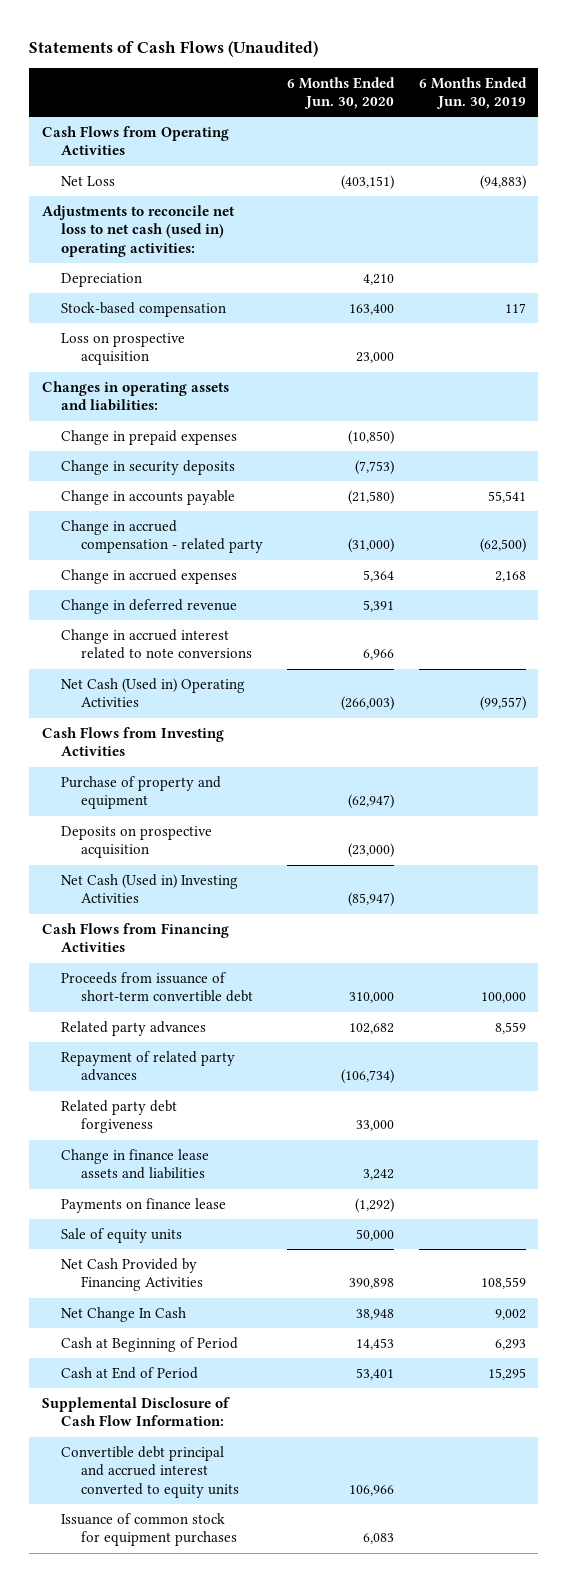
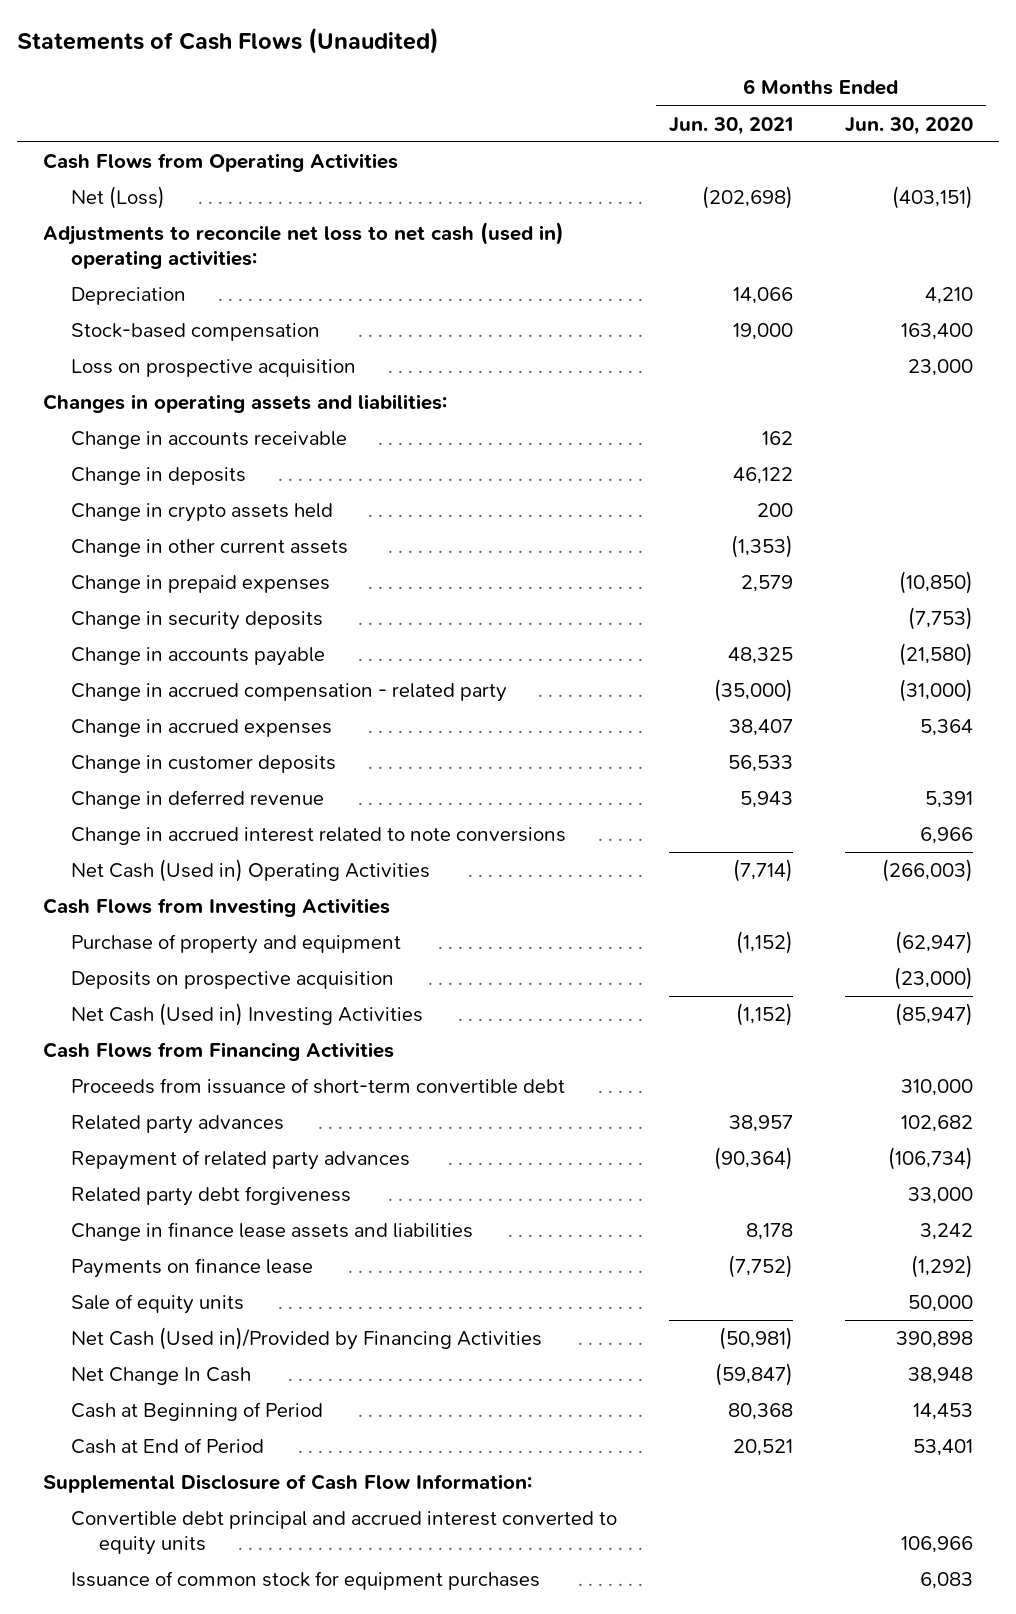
- | 6 Months Ended Jun. 30, 2020 | 6 Months Ended Jun. 30, 2019
+ | 6 Months Ended Jun. 30, 2021 | 6 Months Ended Jun. 30, 2020
- Net Loss | (403,151) | (94,883)
+ Net (Loss) | (202,698) | (403,151)
+ Change in accounts receivable | 162 |
+ Change in deposits | 46,122 |
+ Change in crypto assets held | 200 |
+ Change in other current assets | (1,353) |
+ Change in customer deposits | 56,533 |
- Net Cash Provided by Financing Activities | 390,898 | 108,559
+ Net Cash (Used in)/Provided by Financing Activities | (50,981) | 390,898

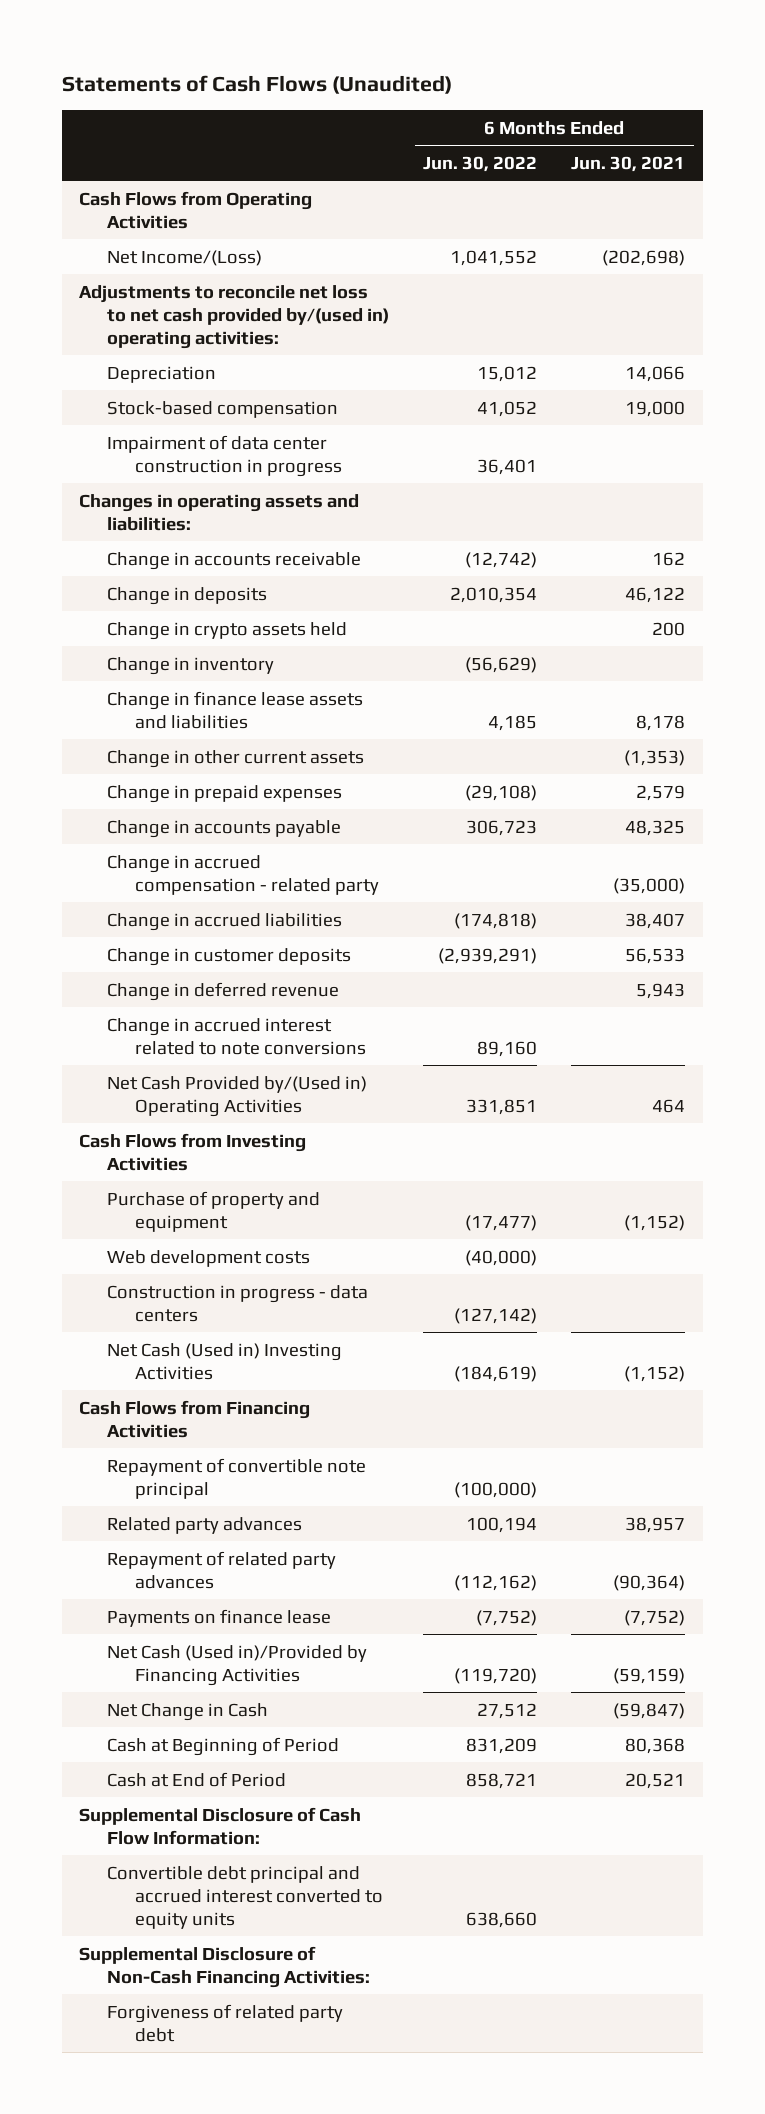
- | 6 Months Ended Jun. 30, 2021 | 6 Months Ended Jun. 30, 2020
+ | 6 Months Ended Jun. 30, 2022 | 6 Months Ended Jun. 30, 2021
- Net (Loss) | (202,698) | (403,151)
- Adjustments to reconcile net loss to net cash (used in) operating activities:
+ Net Income/(Loss) | 1,041,552 | (202,698)
+ Adjustments to reconcile net loss to net cash provided by/(used in) operating activities:
- Loss on prospective acquisition | | 23,000
+ Impairment of data center construction in progress | 36,401 |
+ Change in inventory | (56,629) |
moved up: Change in finance lease assets and liabilities | 4,185 | 8,178
- Change in security deposits | | (7,753)
- Change in accrued expenses | 38,407 | 5,364
+ Change in accrued liabilities | (174,818) | 38,407
- Net Cash (Used in) Operating Activities | (7,714) | (266,003)
+ Net Cash Provided by/(Used in) Operating Activities | 331,851 | 464
- Deposits on prospective acquisition | | (23,000)
+ Web development costs | (40,000) |
+ Construction in progress - data centers | (127,142) |
- Proceeds from issuance of short-term convertible debt | | 310,000
+ Repayment of convertible note principal | (100,000) |
- Related party debt forgiveness | | 33,000
- Sale of equity units | | 50,000
- Net Cash (Used in)/Provided by Financing Activities | (50,981) | 390,898
- Net Change In Cash | (59,847) | 38,948
+ Net Cash (Used in)/Provided by Financing Activities | (119,720) | (59,159)
+ Net Change in Cash | 27,512 | (59,847)
- Issuance of common stock for equipment purchases | | 6,083
+ Supplemental Disclosure of Non-Cash Financing Activities:
+ Forgiveness of related party debt

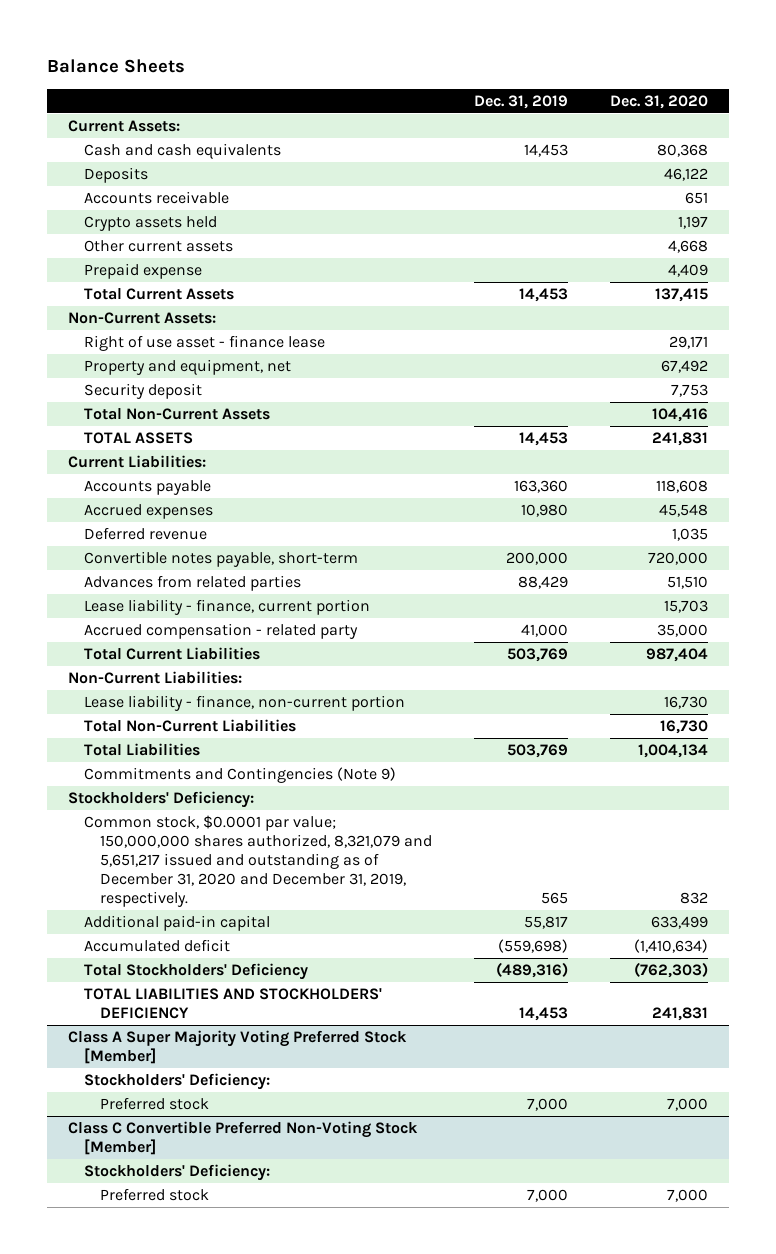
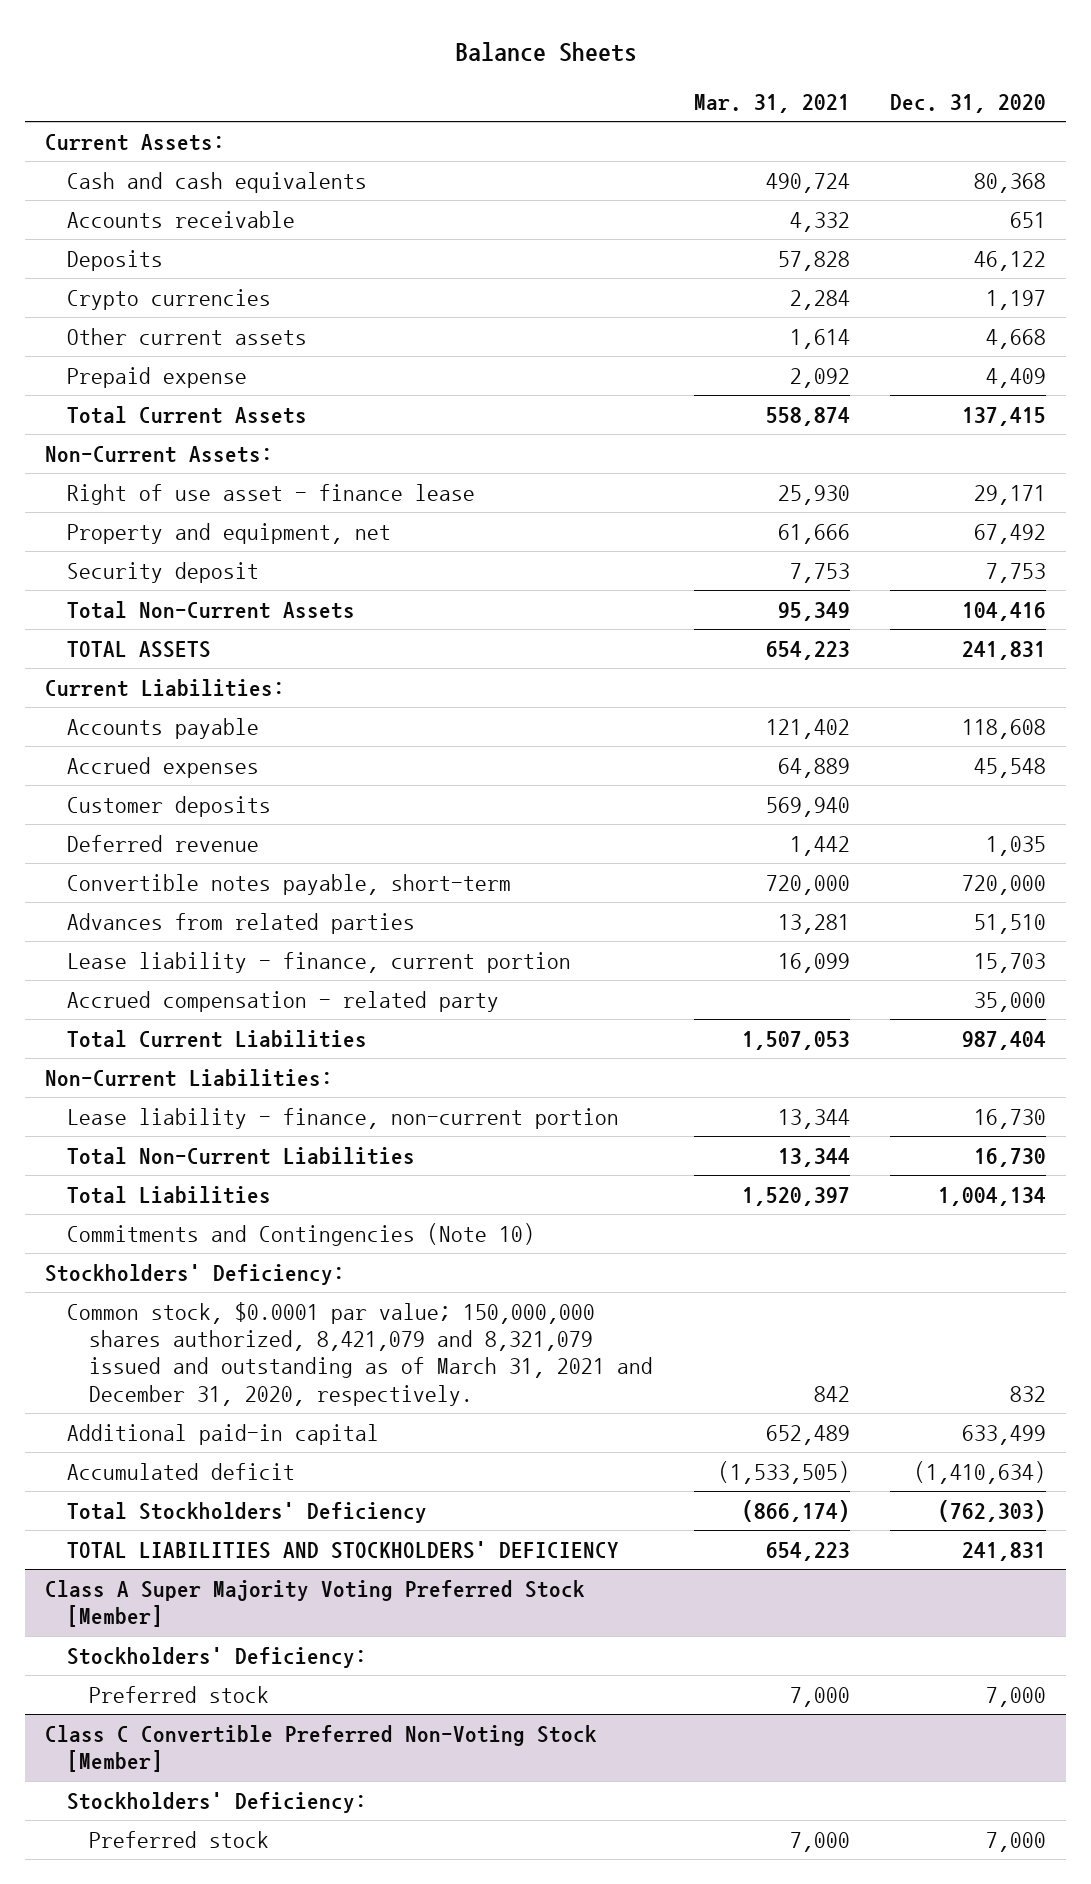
- | Dec. 31, 2019 | Dec. 31, 2020
+ | Mar. 31, 2021 | Dec. 31, 2020
- Crypto assets held | | 1,197
moved down: Deposits | 57,828 | 46,122
+ Crypto currencies | 2,284 | 1,197
+ Customer deposits | 569,940 |
- Commitments and Contingencies (Note 9)
+ Commitments and Contingencies (Note 10)
- Common stock, $0.0001 par value; 150,000,000 shares authorized, 8,321,079 and 5,651,217 issued and outstanding as of December 31, 2020 and December 31, 2019, respectively. | 565 | 832
+ Common stock, $0.0001 par value; 150,000,000 shares authorized, 8,421,079 and 8,321,079 issued and outstanding as of March 31, 2021 and December 31, 2020, respectively. | 842 | 832

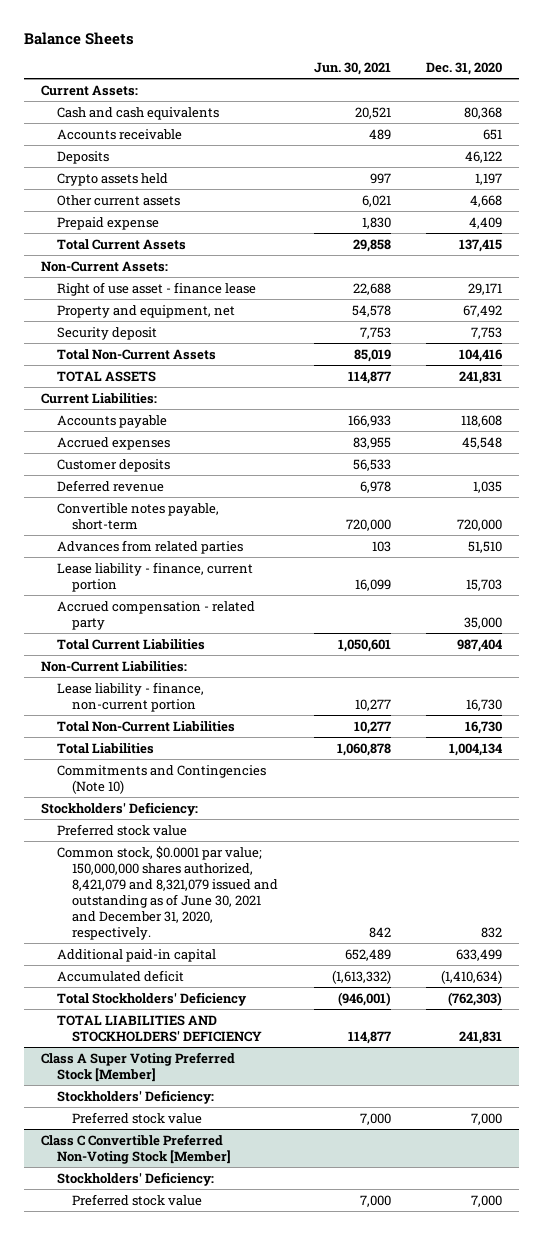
- | Mar. 31, 2021 | Dec. 31, 2020
+ | Jun. 30, 2021 | Dec. 31, 2020
- Crypto currencies | 2,284 | 1,197
+ Crypto assets held | 997 | 1,197
- Common stock, $0.0001 par value; 150,000,000 shares authorized, 8,421,079 and 8,321,079 issued and outstanding as of March 31, 2021 and December 31, 2020, respectively. | 842 | 832
+ Preferred stock value
+ Common stock, $0.0001 par value; 150,000,000 shares authorized, 8,421,079 and 8,321,079 issued and outstanding as of June 30, 2021 and December 31, 2020, respectively. | 842 | 832
- Class A Super Majority Voting Preferred Stock [Member]
+ Class A Super Voting Preferred Stock [Member]
- Preferred stock | 7,000 | 7,000
+ Preferred stock value | 7,000 | 7,000
@ Class C Convertible Preferred Non-Voting Stock [Member]
- Preferred stock | 7,000 | 7,000
+ Preferred stock value | 7,000 | 7,000

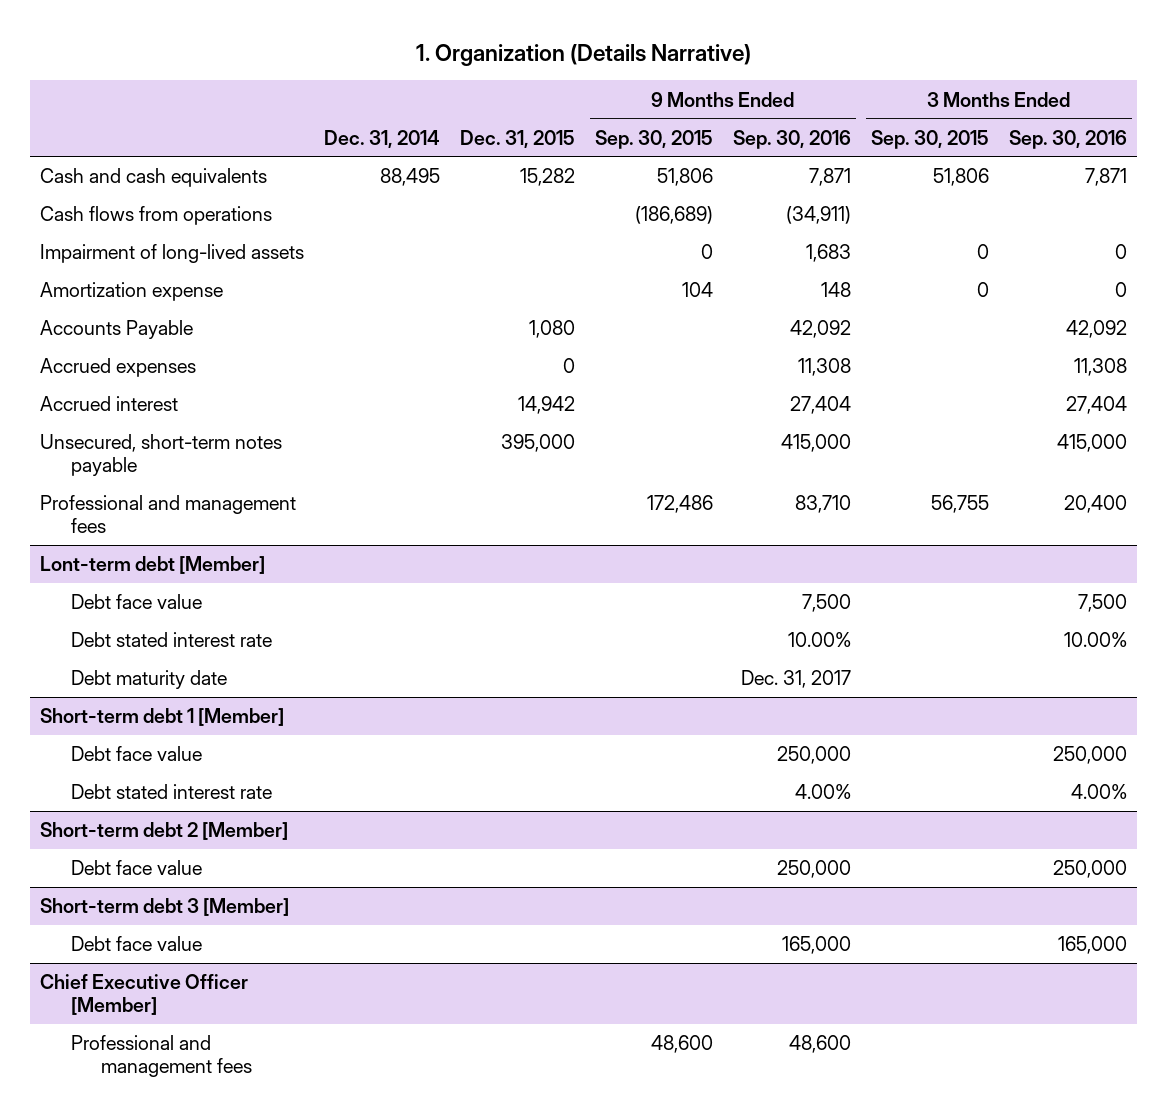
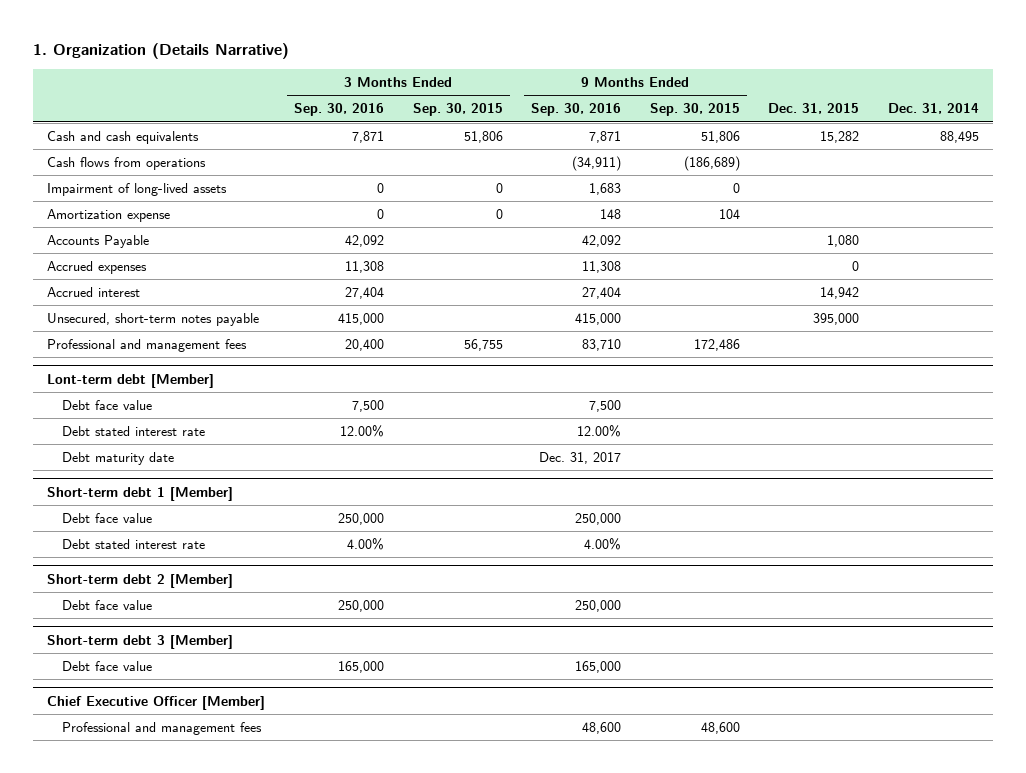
- | Dec. 31, 2014 | Dec. 31, 2015 | 9 Months Ended Sep. 30, 2015 | 9 Months Ended Sep. 30, 2016 | 3 Months Ended Sep. 30, 2015 | 3 Months Ended Sep. 30, 2016
+ | 3 Months Ended Sep. 30, 2016 | 3 Months Ended Sep. 30, 2015 | 9 Months Ended Sep. 30, 2016 | 9 Months Ended Sep. 30, 2015 | Dec. 31, 2015 | Dec. 31, 2014
@ Lont-term debt [Member]
- Debt stated interest rate | | | | 10.00% | | 10.00%
+ Debt stated interest rate | 12.00% | | 12.00% | | |

